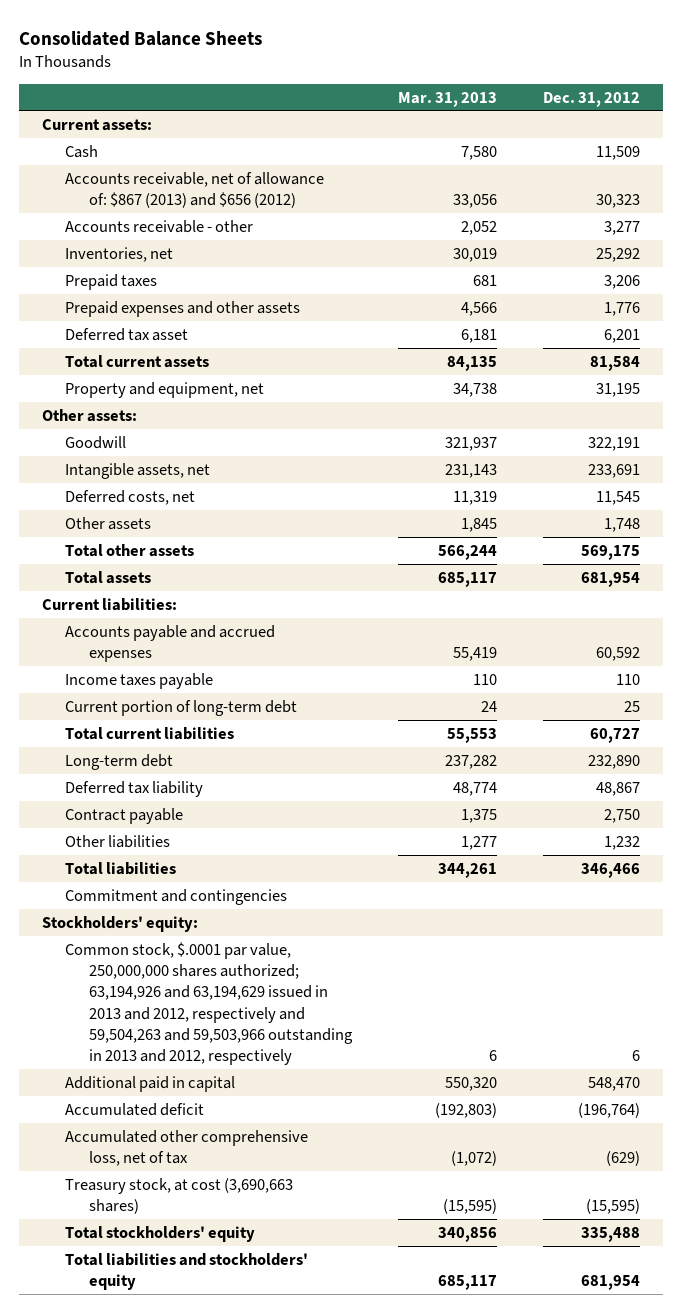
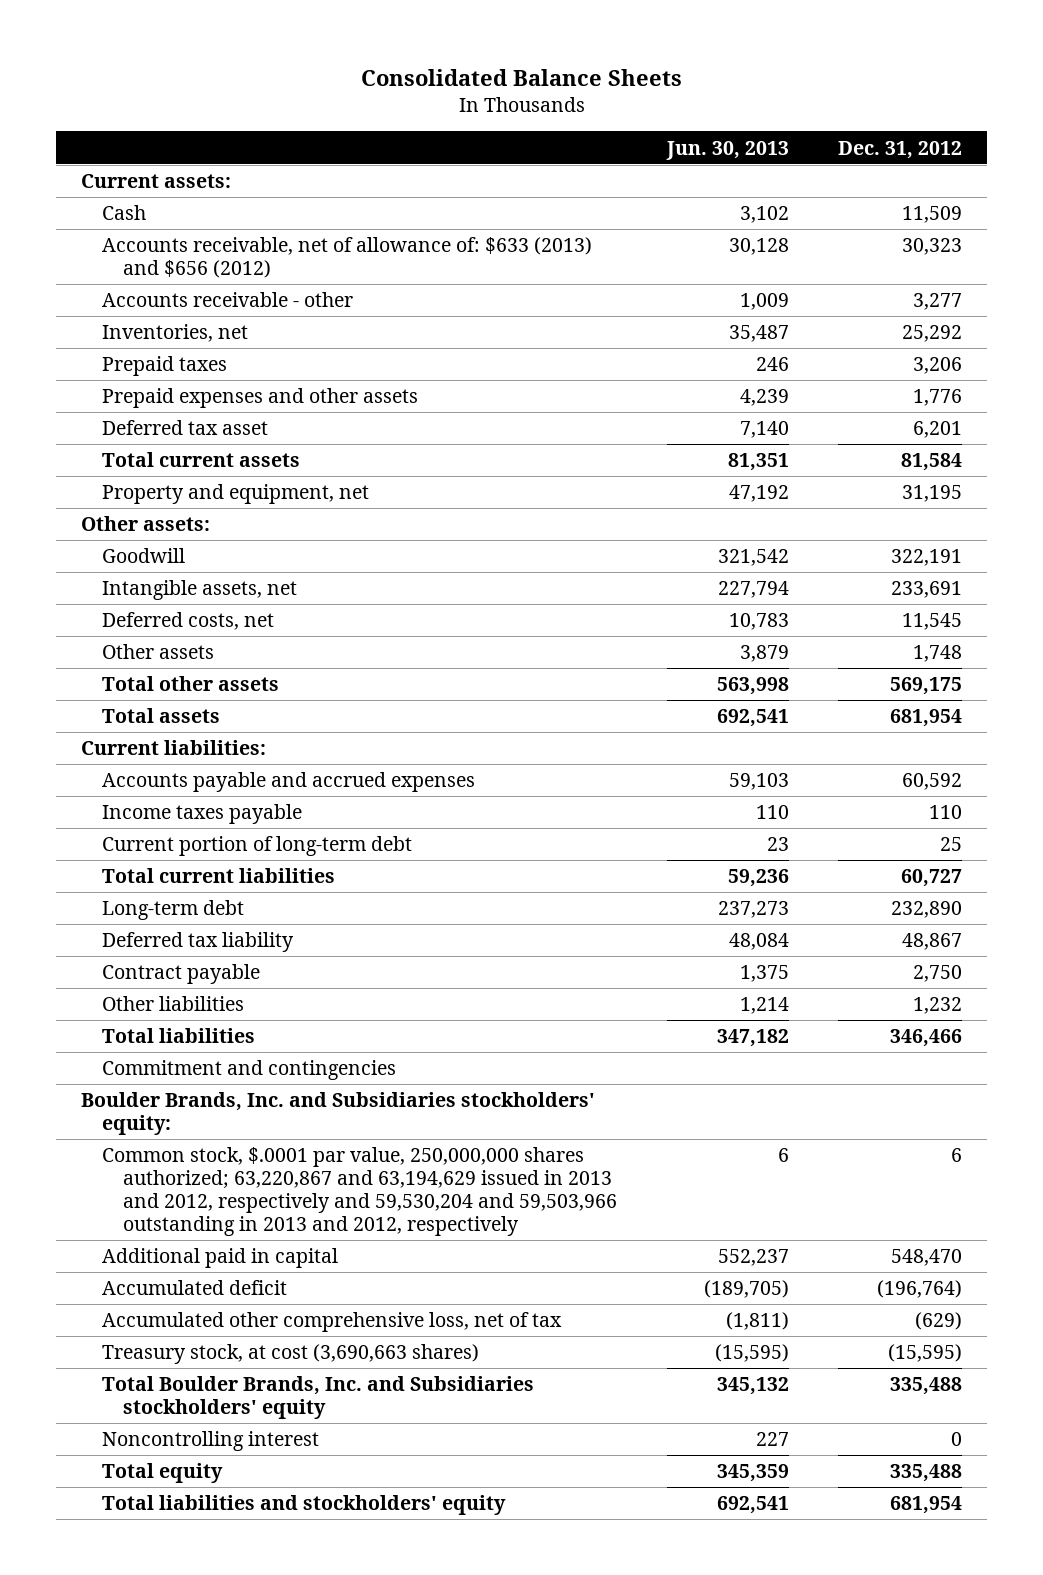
- | Mar. 31, 2013 | Dec. 31, 2012
+ | Jun. 30, 2013 | Dec. 31, 2012
- Accounts receivable, net of allowance of: $867 (2013) and $656 (2012) | 33,056 | 30,323
+ Accounts receivable, net of allowance of: $633 (2013) and $656 (2012) | 30,128 | 30,323
- Stockholders' equity:
- Common stock, $.0001 par value, 250,000,000 shares authorized; 63,194,926 and 63,194,629 issued in 2013 and 2012, respectively and 59,504,263 and 59,503,966 outstanding in 2013 and 2012, respectively | 6 | 6
+ Boulder Brands, Inc. and Subsidiaries stockholders' equity:
+ Common stock, $.0001 par value, 250,000,000 shares authorized; 63,220,867 and 63,194,629 issued in 2013 and 2012, respectively and 59,530,204 and 59,503,966 outstanding in 2013 and 2012, respectively | 6 | 6
- Total stockholders' equity | 340,856 | 335,488
+ Total Boulder Brands, Inc. and Subsidiaries stockholders' equity | 345,132 | 335,488
+ Noncontrolling interest | 227 | 0
+ Total equity | 345,359 | 335,488

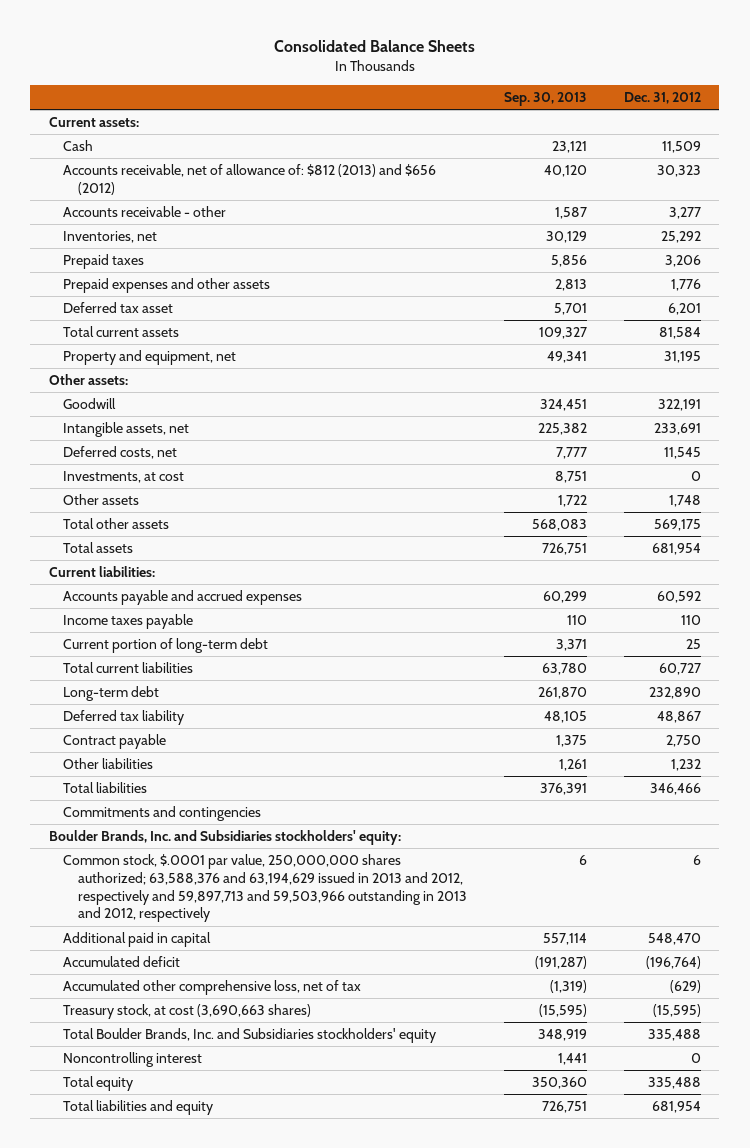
- | Jun. 30, 2013 | Dec. 31, 2012
+ | Sep. 30, 2013 | Dec. 31, 2012
- Accounts receivable, net of allowance of: $633 (2013) and $656 (2012) | 30,128 | 30,323
+ Accounts receivable, net of allowance of: $812 (2013) and $656 (2012) | 40,120 | 30,323
+ Investments, at cost | 8,751 | 0
- Commitment and contingencies
+ Commitments and contingencies
- Common stock, $.0001 par value, 250,000,000 shares authorized; 63,220,867 and 63,194,629 issued in 2013 and 2012, respectively and 59,530,204 and 59,503,966 outstanding in 2013 and 2012, respectively | 6 | 6
+ Common stock, $.0001 par value, 250,000,000 shares authorized; 63,588,376 and 63,194,629 issued in 2013 and 2012, respectively and 59,897,713 and 59,503,966 outstanding in 2013 and 2012, respectively | 6 | 6
- Total liabilities and stockholders' equity | 692,541 | 681,954
+ Total liabilities and equity | 726,751 | 681,954

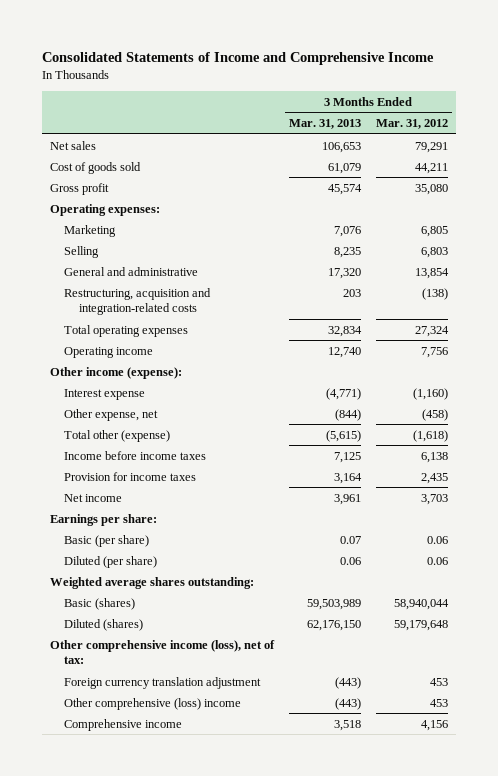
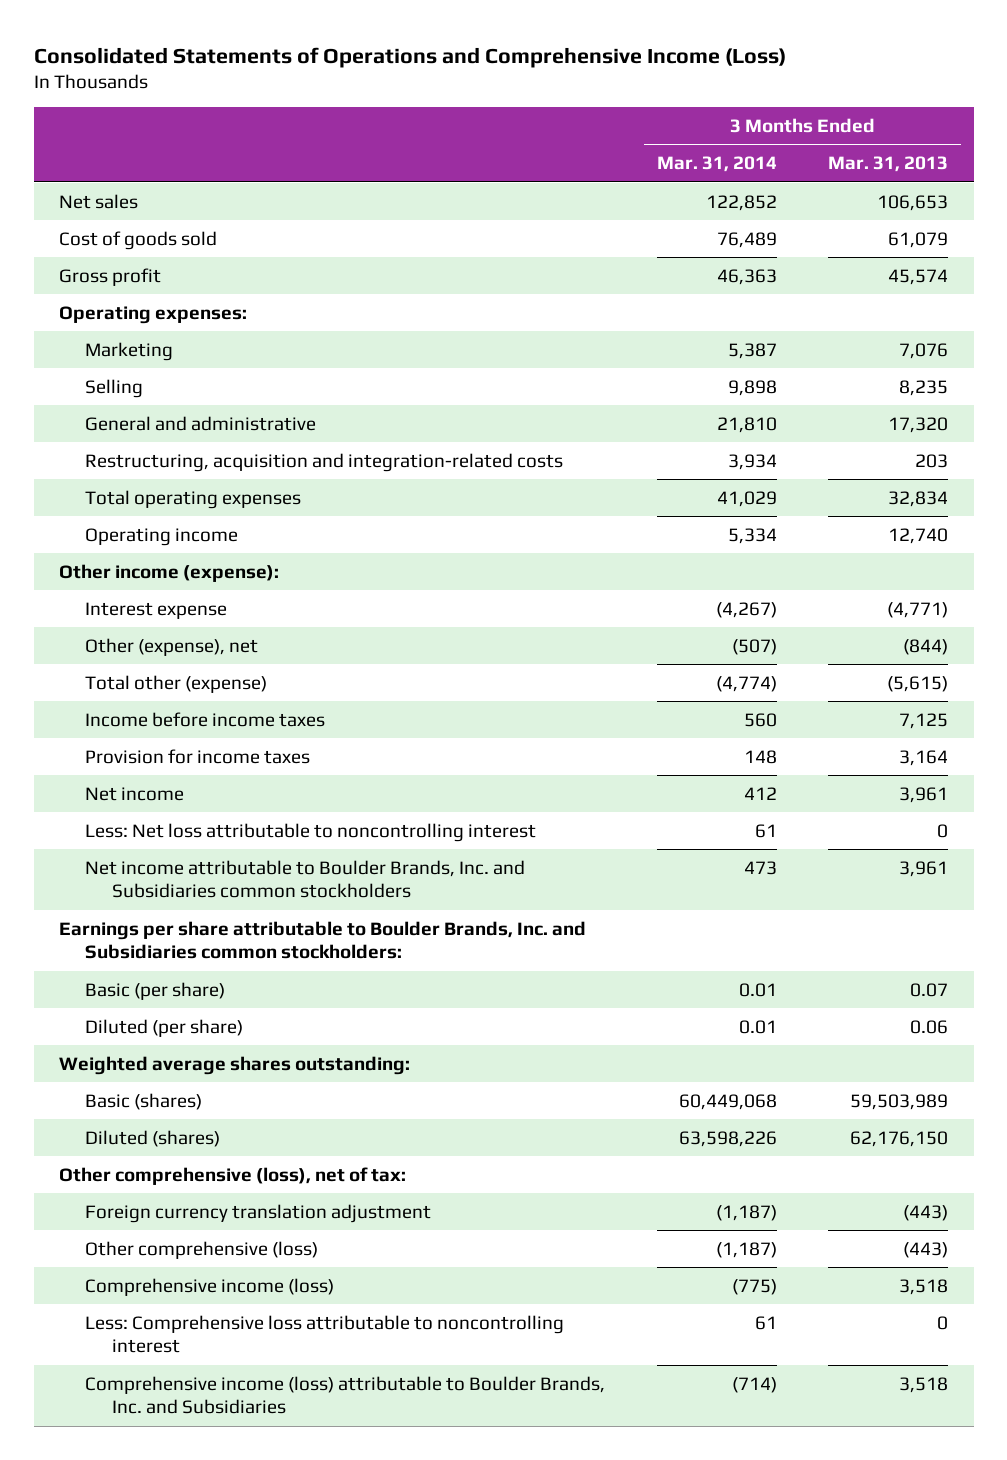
- Consolidated Statements of Income and Comprehensive Income
+ Consolidated Statements of Operations and Comprehensive Income (Loss)
- | 3 Months Ended Mar. 31, 2013 | 3 Months Ended Mar. 31, 2012
+ | 3 Months Ended Mar. 31, 2014 | 3 Months Ended Mar. 31, 2013
- Other expense, net | (844) | (458)
+ Other (expense), net | (507) | (844)
- Earnings per share:
+ Less: Net loss attributable to noncontrolling interest | 61 | 0
+ Net income attributable to Boulder Brands, Inc. and Subsidiaries common stockholders | 473 | 3,961
+ Earnings per share attributable to Boulder Brands, Inc. and Subsidiaries common stockholders:
- Other comprehensive income (loss), net of tax:
+ Other comprehensive (loss), net of tax:
- Other comprehensive (loss) income | (443) | 453
- Comprehensive income | 3,518 | 4,156
+ Other comprehensive (loss) | (1,187) | (443)
+ Comprehensive income (loss) | (775) | 3,518
+ Less: Comprehensive loss attributable to noncontrolling interest | 61 | 0
+ Comprehensive income (loss) attributable to Boulder Brands, Inc. and Subsidiaries | (714) | 3,518

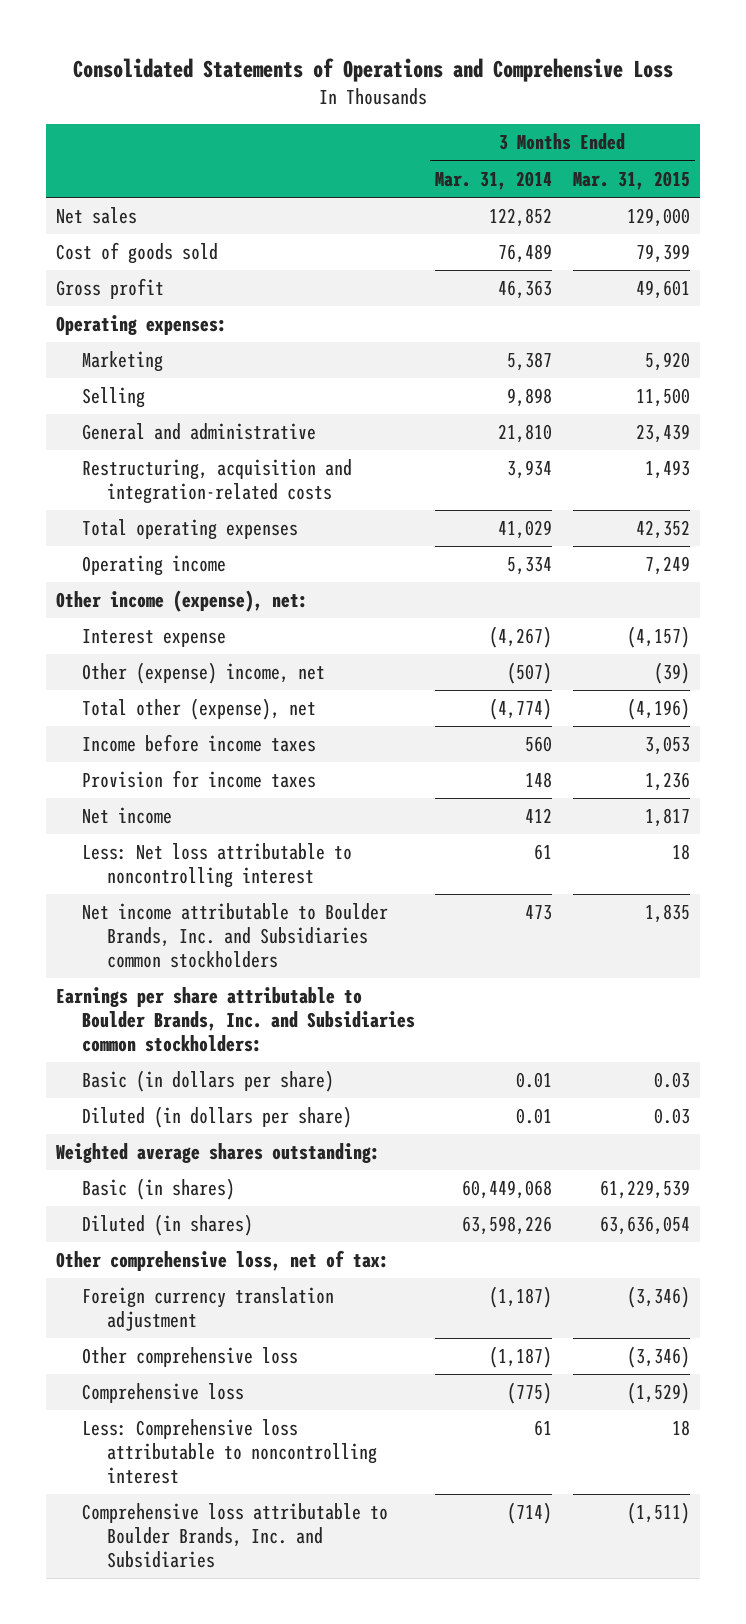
- Consolidated Statements of Operations and Comprehensive Income (Loss)
+ Consolidated Statements of Operations and Comprehensive Loss
- | 3 Months Ended Mar. 31, 2014 | 3 Months Ended Mar. 31, 2013
+ | 3 Months Ended Mar. 31, 2014 | 3 Months Ended Mar. 31, 2015
- Other income (expense):
+ Other income (expense), net:
- Other (expense), net | (507) | (844)
- Total other (expense) | (4,774) | (5,615)
+ Other (expense) income, net | (507) | (39)
+ Total other (expense), net | (4,774) | (4,196)
- Basic (per share) | 0.01 | 0.07
- Diluted (per share) | 0.01 | 0.06
+ Basic (in dollars per share) | 0.01 | 0.03
+ Diluted (in dollars per share) | 0.01 | 0.03
- Basic (shares) | 60,449,068 | 59,503,989
- Diluted (shares) | 63,598,226 | 62,176,150
- Other comprehensive (loss), net of tax:
+ Basic (in shares) | 60,449,068 | 61,229,539
+ Diluted (in shares) | 63,598,226 | 63,636,054
+ Other comprehensive loss, net of tax:
- Other comprehensive (loss) | (1,187) | (443)
- Comprehensive income (loss) | (775) | 3,518
+ Other comprehensive loss | (1,187) | (3,346)
+ Comprehensive loss | (775) | (1,529)
- Comprehensive income (loss) attributable to Boulder Brands, Inc. and Subsidiaries | (714) | 3,518
+ Comprehensive loss attributable to Boulder Brands, Inc. and Subsidiaries | (714) | (1,511)

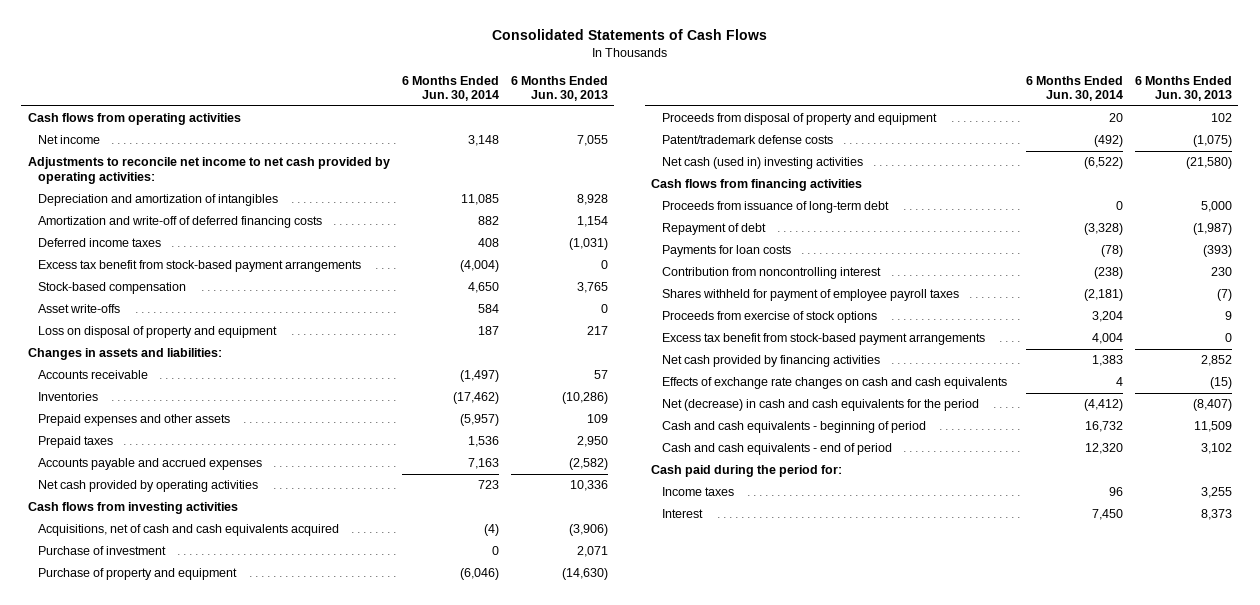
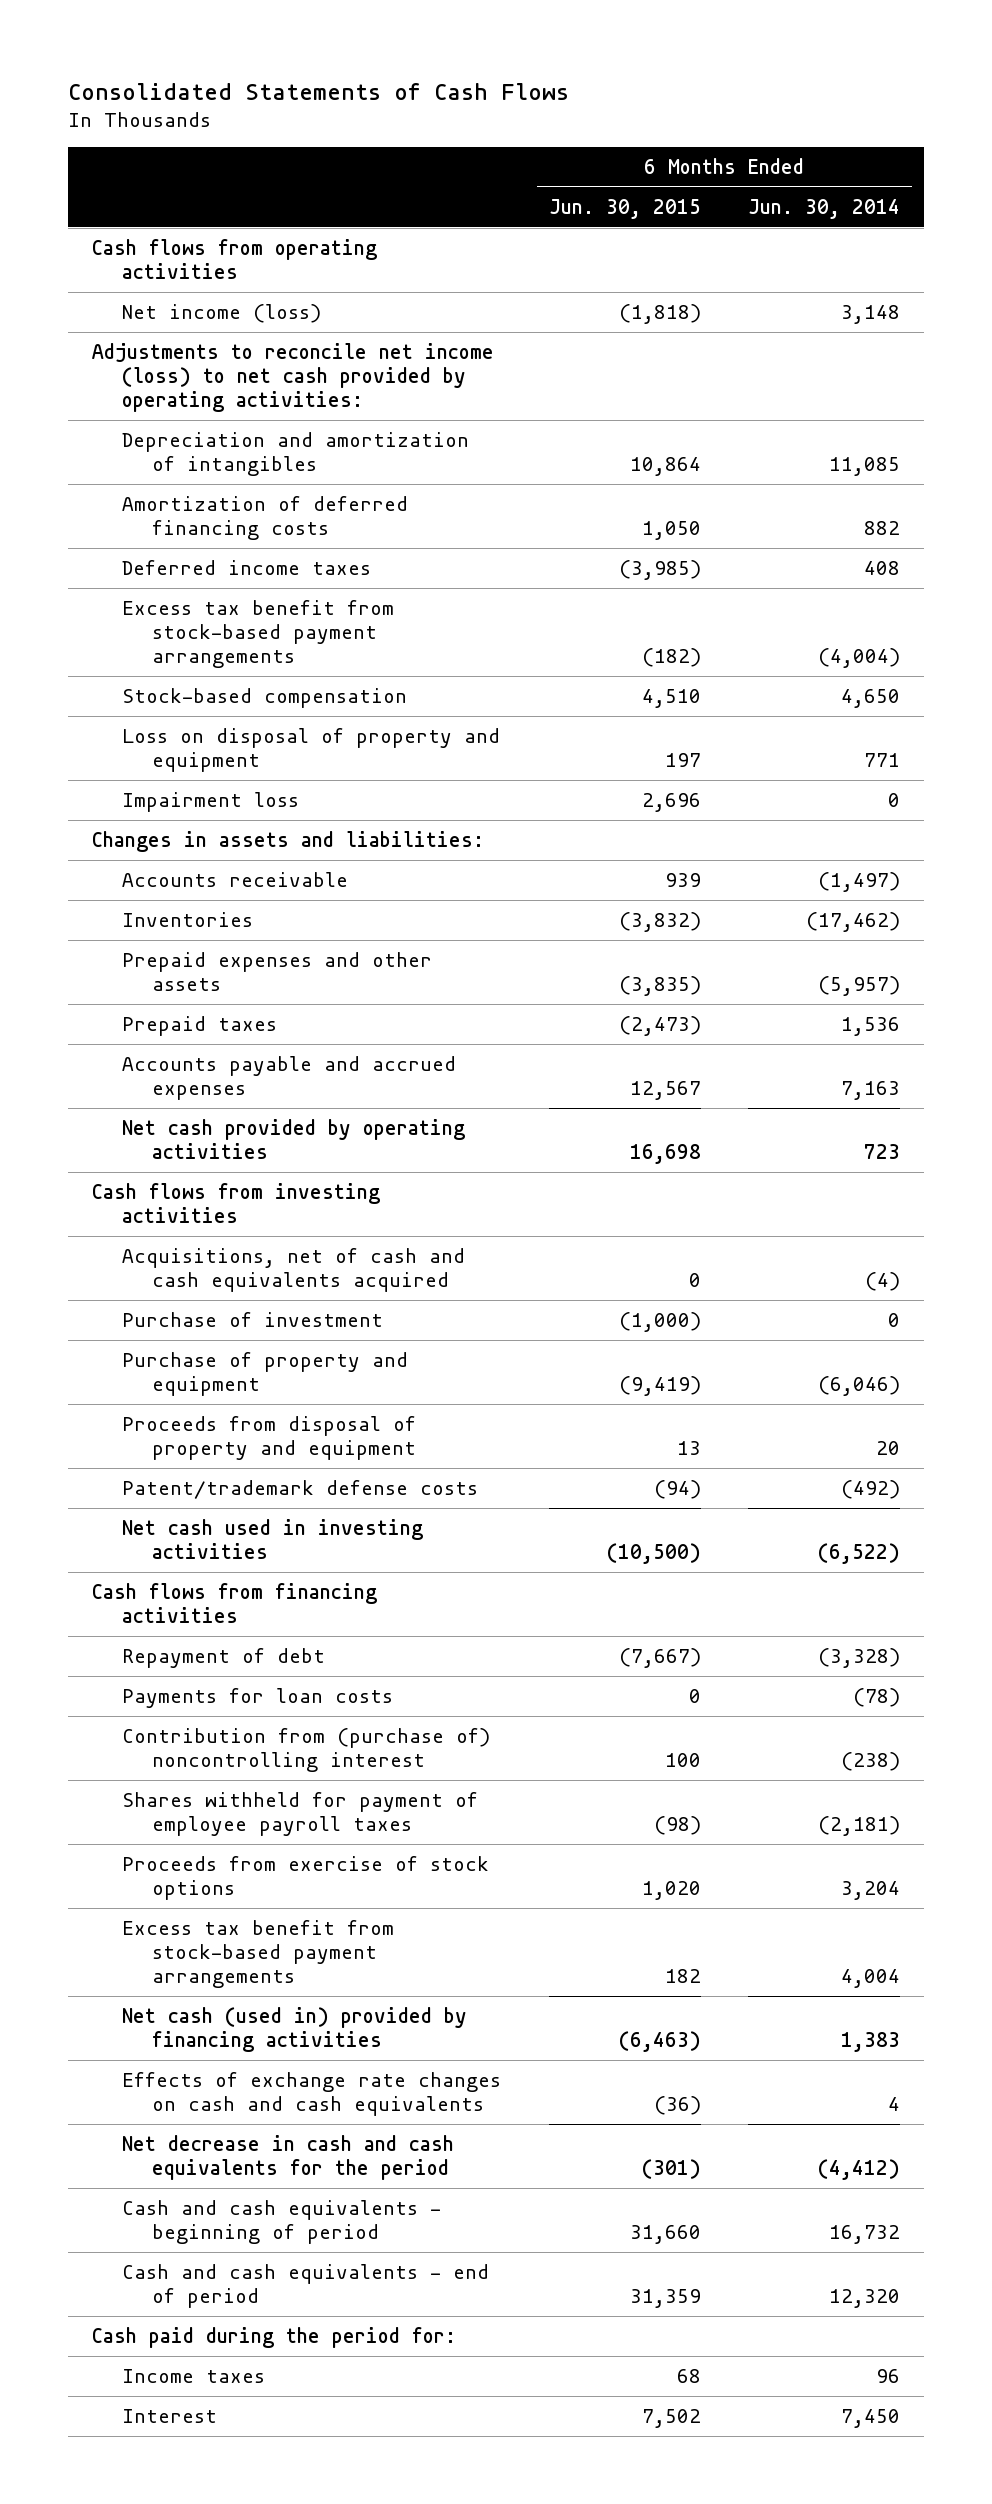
- | 6 Months Ended Jun. 30, 2014 | 6 Months Ended Jun. 30, 2013
+ | 6 Months Ended Jun. 30, 2015 | 6 Months Ended Jun. 30, 2014
- Net income | 3,148 | 7,055
- Adjustments to reconcile net income to net cash provided by operating activities:
+ Net income (loss) | (1,818) | 3,148
+ Adjustments to reconcile net income (loss) to net cash provided by operating activities:
- Amortization and write-off of deferred financing costs | 882 | 1,154
+ Amortization of deferred financing costs | 1,050 | 882
- Asset write-offs | 584 | 0
- Loss on disposal of property and equipment | 187 | 217
+ Loss on disposal of property and equipment | 197 | 771
+ Impairment loss | 2,696 | 0
- Net cash (used in) investing activities | (6,522) | (21,580)
+ Net cash used in investing activities | (10,500) | (6,522)
- Proceeds from issuance of long-term debt | 0 | 5,000
- Contribution from noncontrolling interest | (238) | 230
+ Contribution from (purchase of) noncontrolling interest | 100 | (238)
- Net cash provided by financing activities | 1,383 | 2,852
+ Net cash (used in) provided by financing activities | (6,463) | 1,383
- Net (decrease) in cash and cash equivalents for the period | (4,412) | (8,407)
+ Net decrease in cash and cash equivalents for the period | (301) | (4,412)

